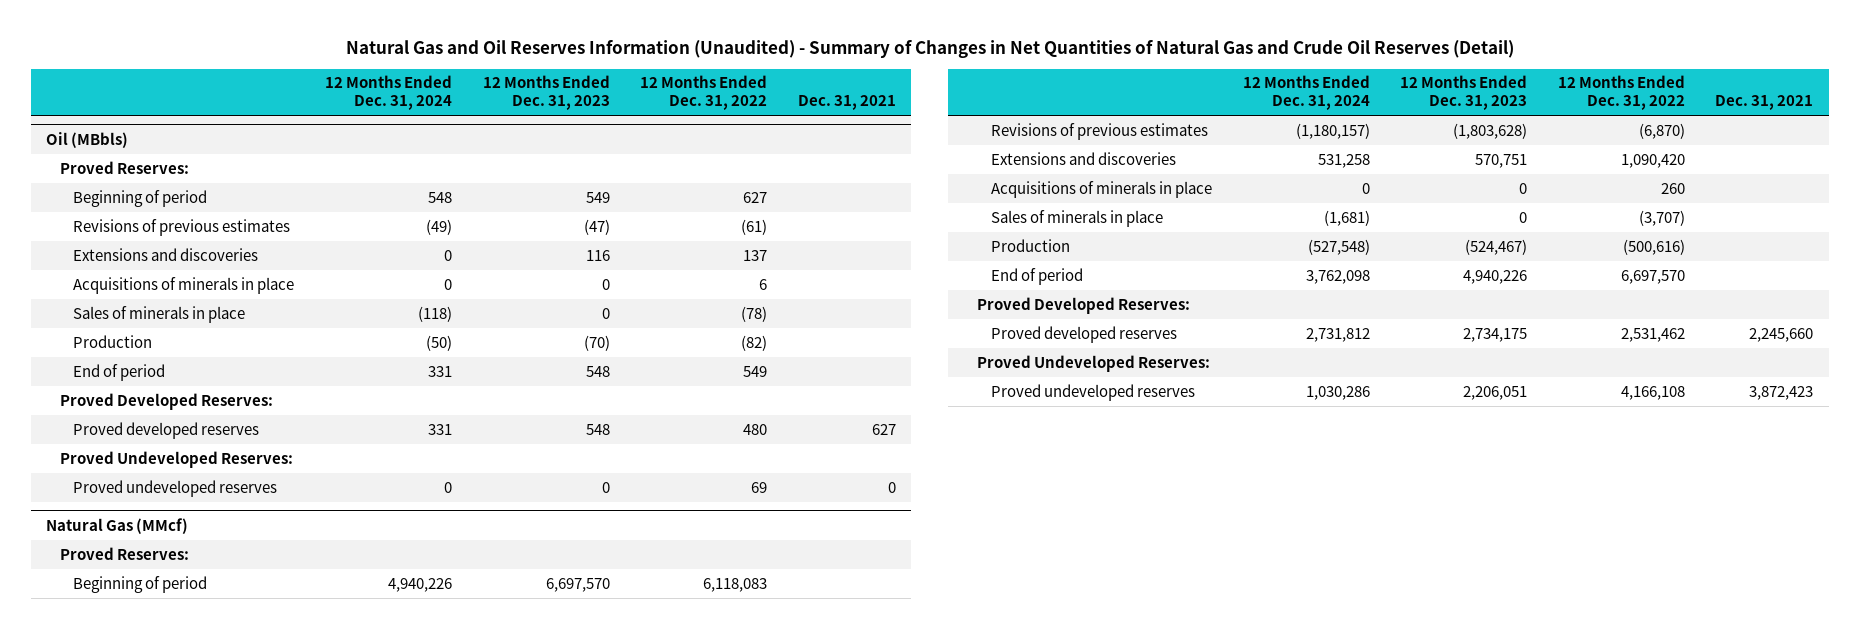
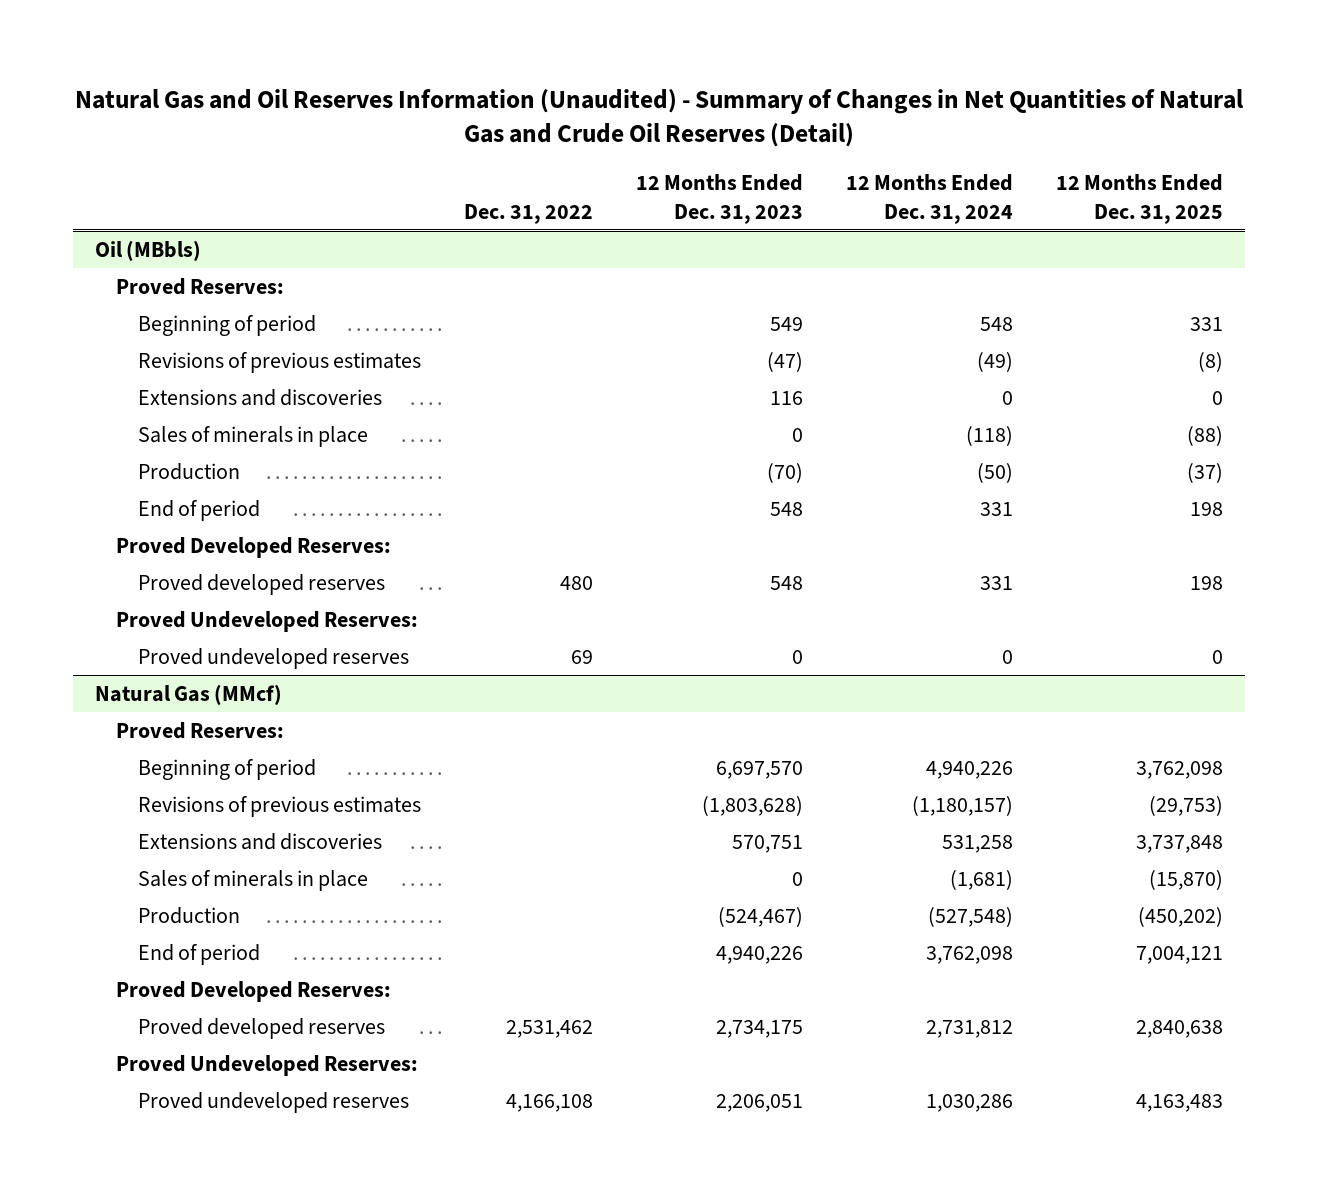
- | 12 Months Ended Dec. 31, 2024 | 12 Months Ended Dec. 31, 2023 | 12 Months Ended Dec. 31, 2022 | Dec. 31, 2021
+ | Dec. 31, 2022 | 12 Months Ended Dec. 31, 2023 | 12 Months Ended Dec. 31, 2024 | 12 Months Ended Dec. 31, 2025
@ Oil (MBbls)
- Acquisitions of minerals in place | 0 | 0 | 6 |
@ Natural Gas (MMcf)
- Acquisitions of minerals in place | 0 | 0 | 260 |

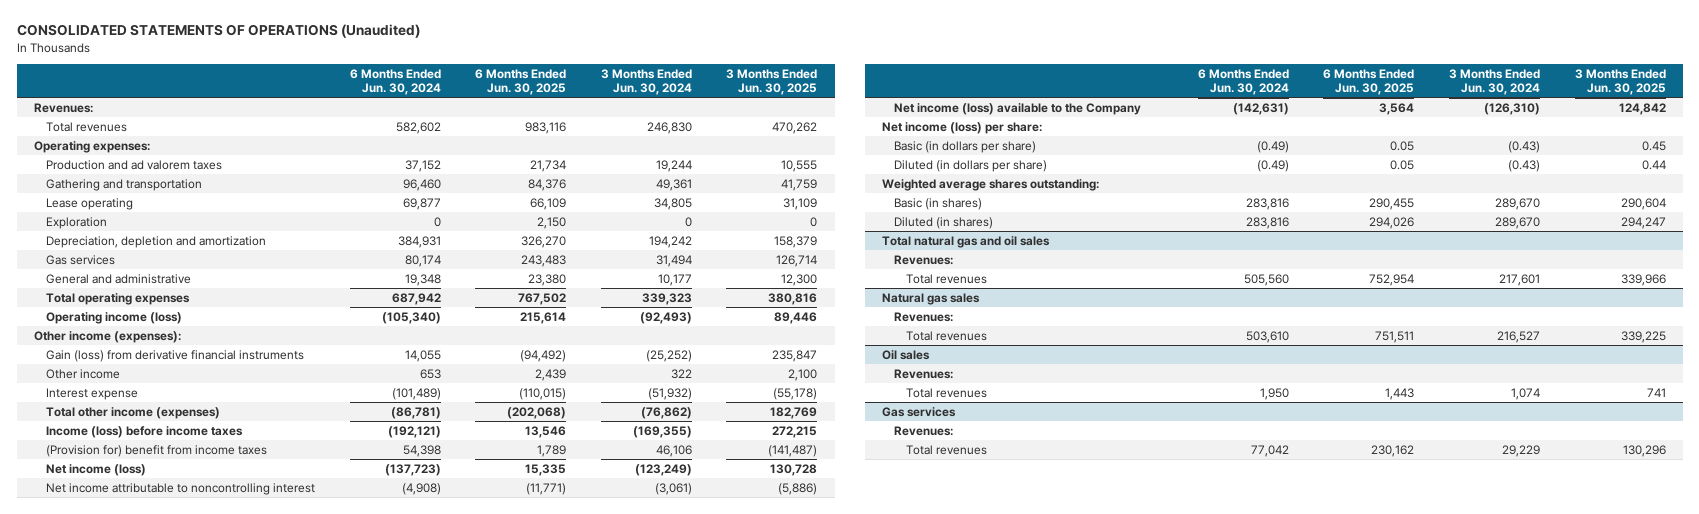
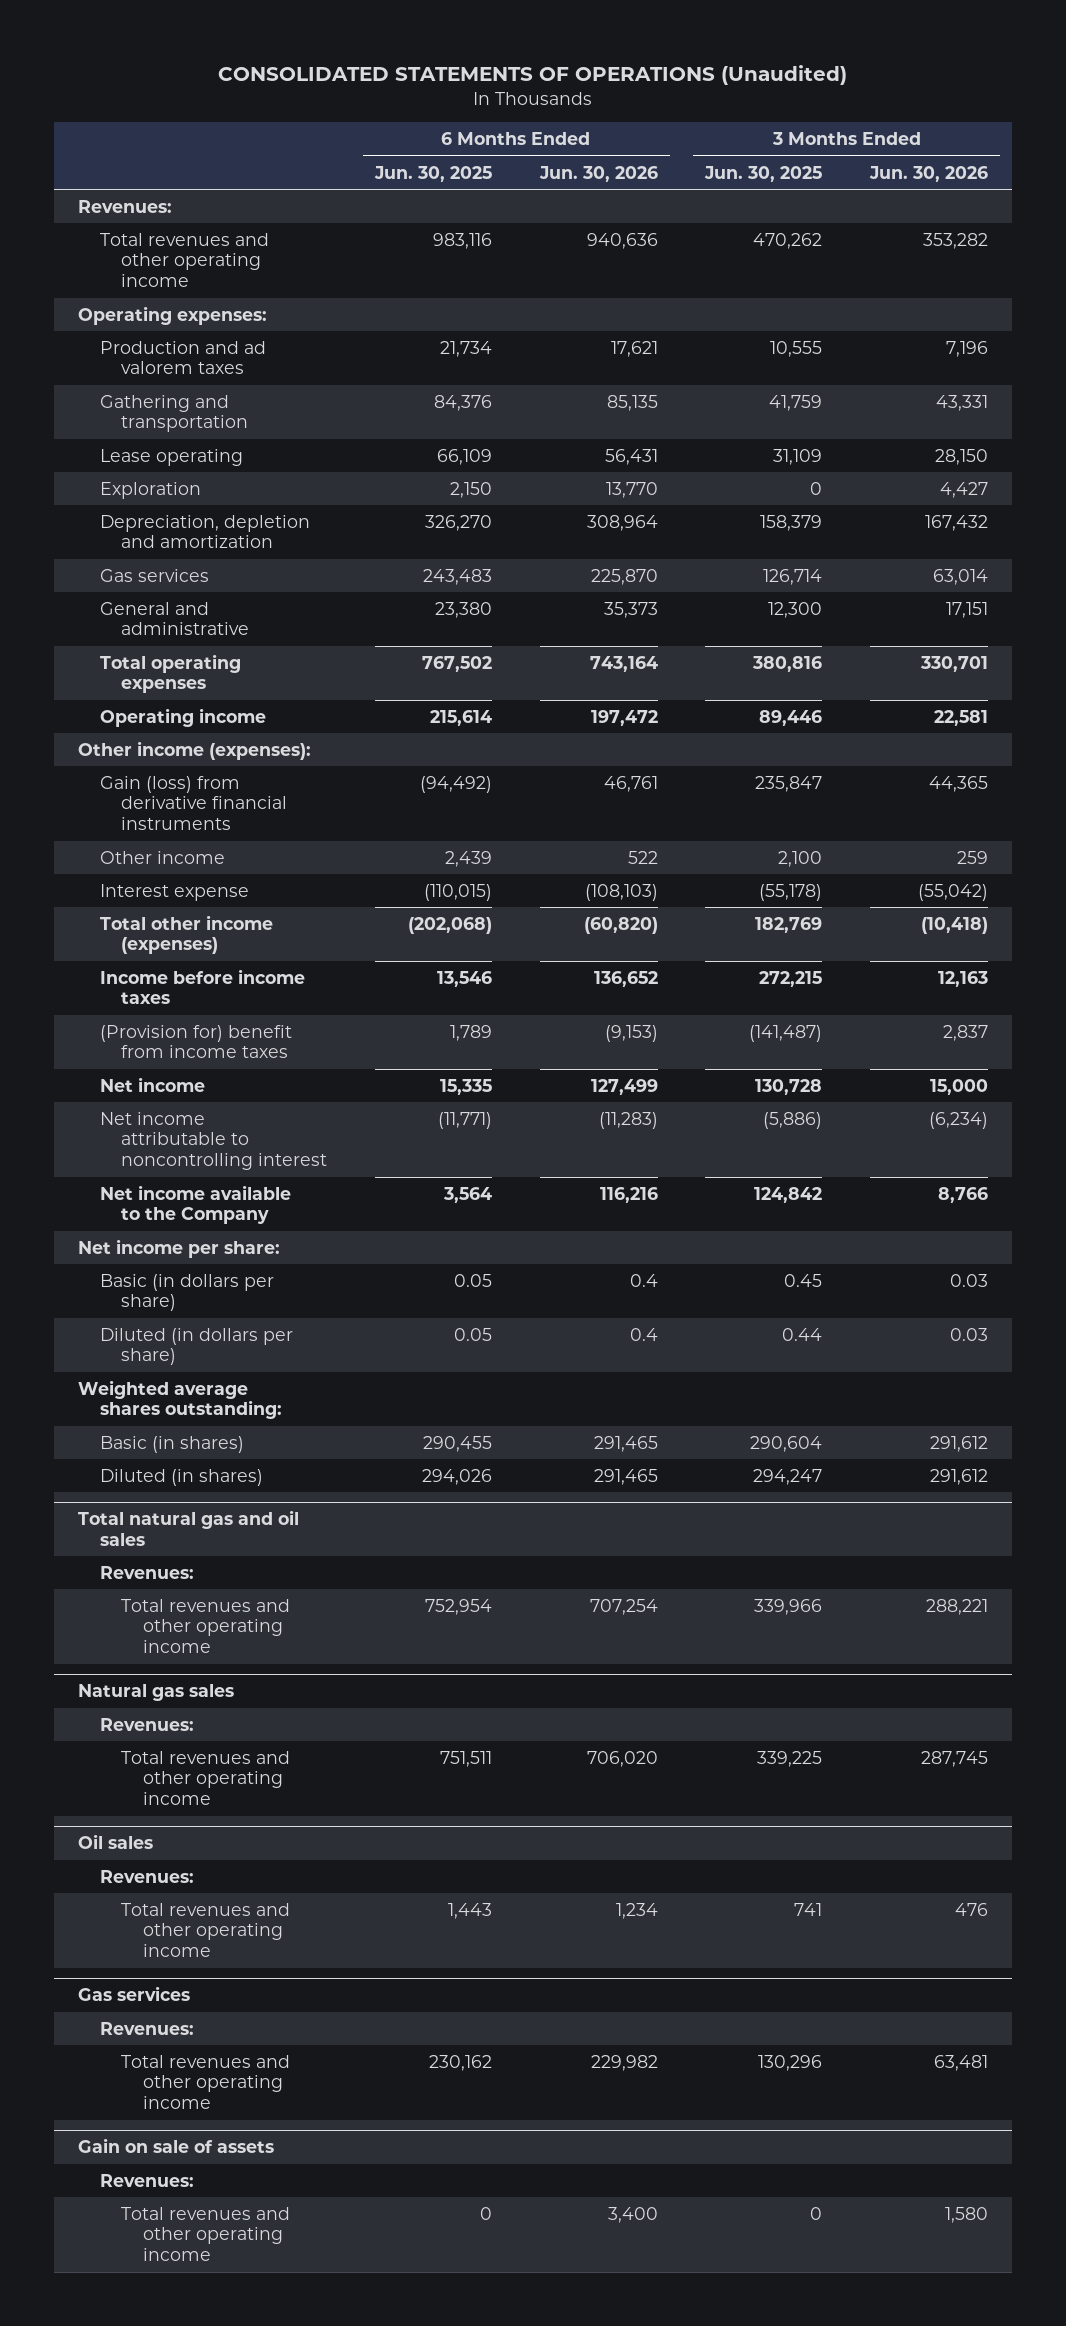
- | 6 Months Ended Jun. 30, 2024 | 6 Months Ended Jun. 30, 2025 | 3 Months Ended Jun. 30, 2024 | 3 Months Ended Jun. 30, 2025
+ | 6 Months Ended Jun. 30, 2025 | 6 Months Ended Jun. 30, 2026 | 3 Months Ended Jun. 30, 2025 | 3 Months Ended Jun. 30, 2026
- Total revenues | 582,602 | 983,116 | 246,830 | 470,262
+ Total revenues and other operating income | 983,116 | 940,636 | 470,262 | 353,282
- Operating income (loss) | (105,340) | 215,614 | (92,493) | 89,446
+ Operating income | 215,614 | 197,472 | 89,446 | 22,581
- Income (loss) before income taxes | (192,121) | 13,546 | (169,355) | 272,215
+ Income before income taxes | 13,546 | 136,652 | 272,215 | 12,163
- Net income (loss) | (137,723) | 15,335 | (123,249) | 130,728
+ Net income | 15,335 | 127,499 | 130,728 | 15,000
- Net income (loss) available to the Company | (142,631) | 3,564 | (126,310) | 124,842
- Net income (loss) per share:
+ Net income available to the Company | 3,564 | 116,216 | 124,842 | 8,766
+ Net income per share:
@ Total natural gas and oil sales
- Total revenues | 505,560 | 752,954 | 217,601 | 339,966
+ Total revenues and other operating income | 752,954 | 707,254 | 339,966 | 288,221
@ Natural gas sales
- Total revenues | 503,610 | 751,511 | 216,527 | 339,225
+ Total revenues and other operating income | 751,511 | 706,020 | 339,225 | 287,745
@ Oil sales
- Total revenues | 1,950 | 1,443 | 1,074 | 741
+ Total revenues and other operating income | 1,443 | 1,234 | 741 | 476
@ Gas services
- Total revenues | 77,042 | 230,162 | 29,229 | 130,296
+ Total revenues and other operating income | 230,162 | 229,982 | 130,296 | 63,481
+ Gain on sale of assets
+ Revenues:
+ Total revenues and other operating income | 0 | 3,400 | 0 | 1,580

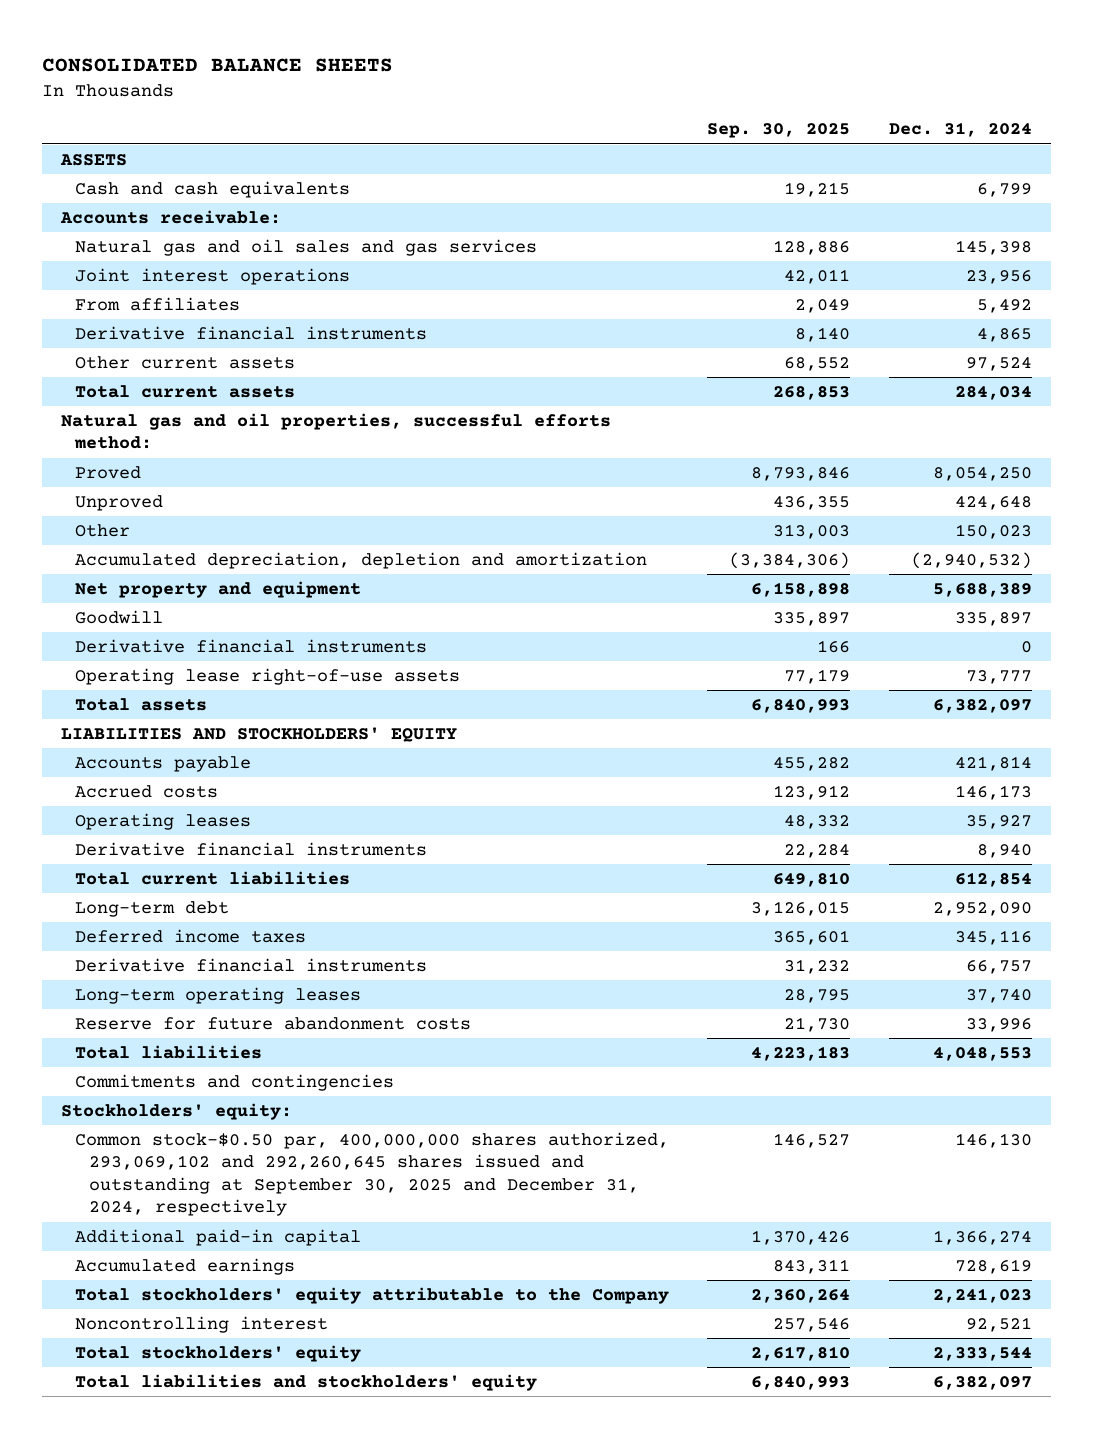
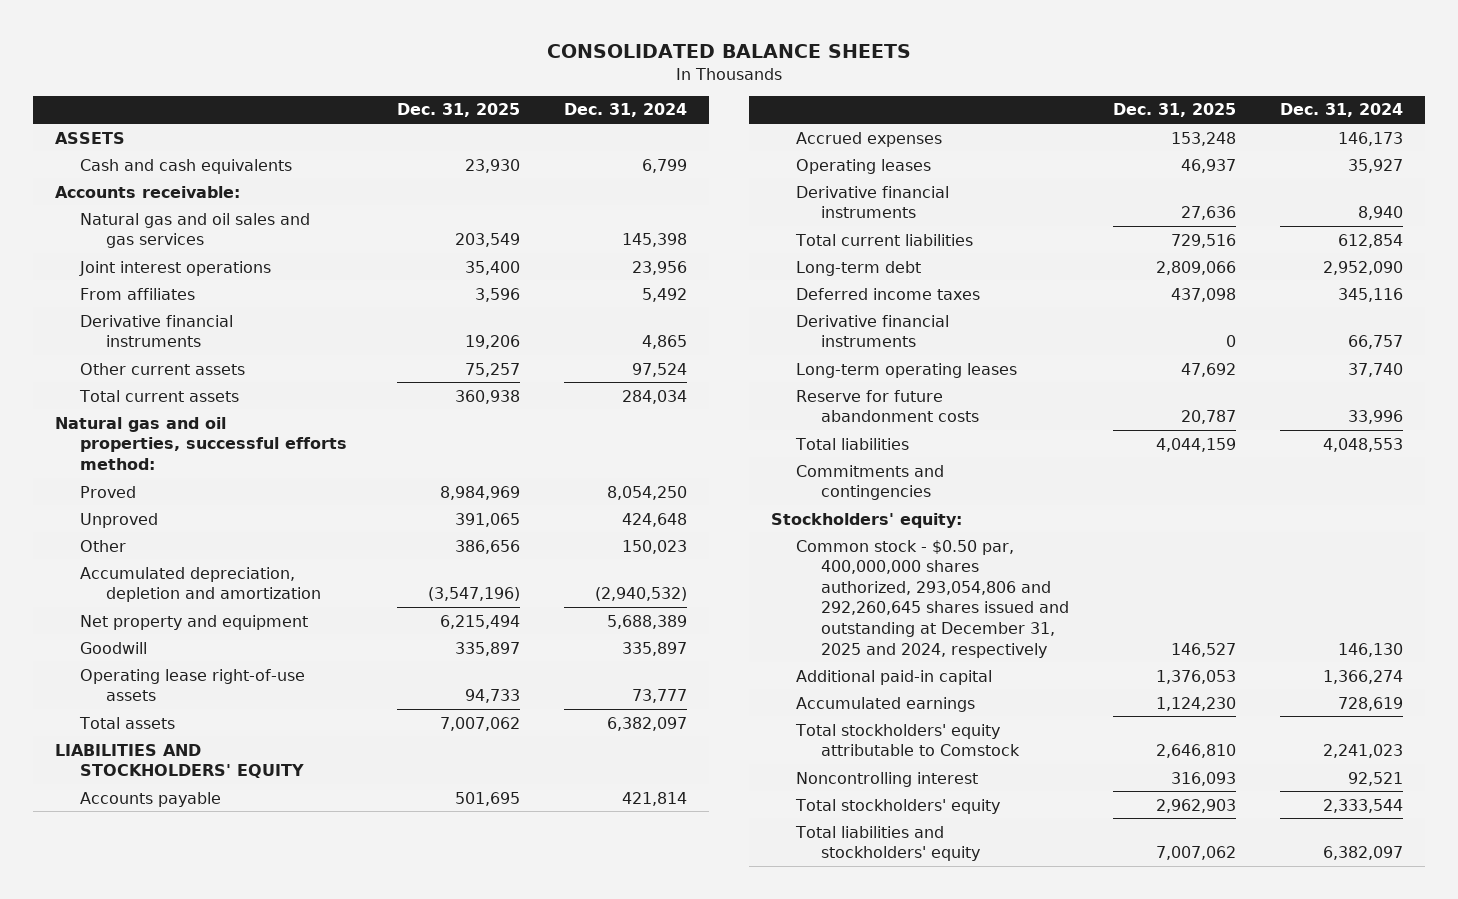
- | Sep. 30, 2025 | Dec. 31, 2024
+ | Dec. 31, 2025 | Dec. 31, 2024
- Derivative financial instruments | 166 | 0
- Accrued costs | 123,912 | 146,173
+ Accrued expenses | 153,248 | 146,173
- Common stock-$0.50 par, 400,000,000 shares authorized, 293,069,102 and 292,260,645 shares issued and outstanding at September 30, 2025 and December 31, 2024, respectively | 146,527 | 146,130
+ Common stock - $0.50 par, 400,000,000 shares authorized, 293,054,806 and 292,260,645 shares issued and outstanding at December 31, 2025 and 2024, respectively | 146,527 | 146,130
- Total stockholders' equity attributable to the Company | 2,360,264 | 2,241,023
+ Total stockholders' equity attributable to Comstock | 2,646,810 | 2,241,023

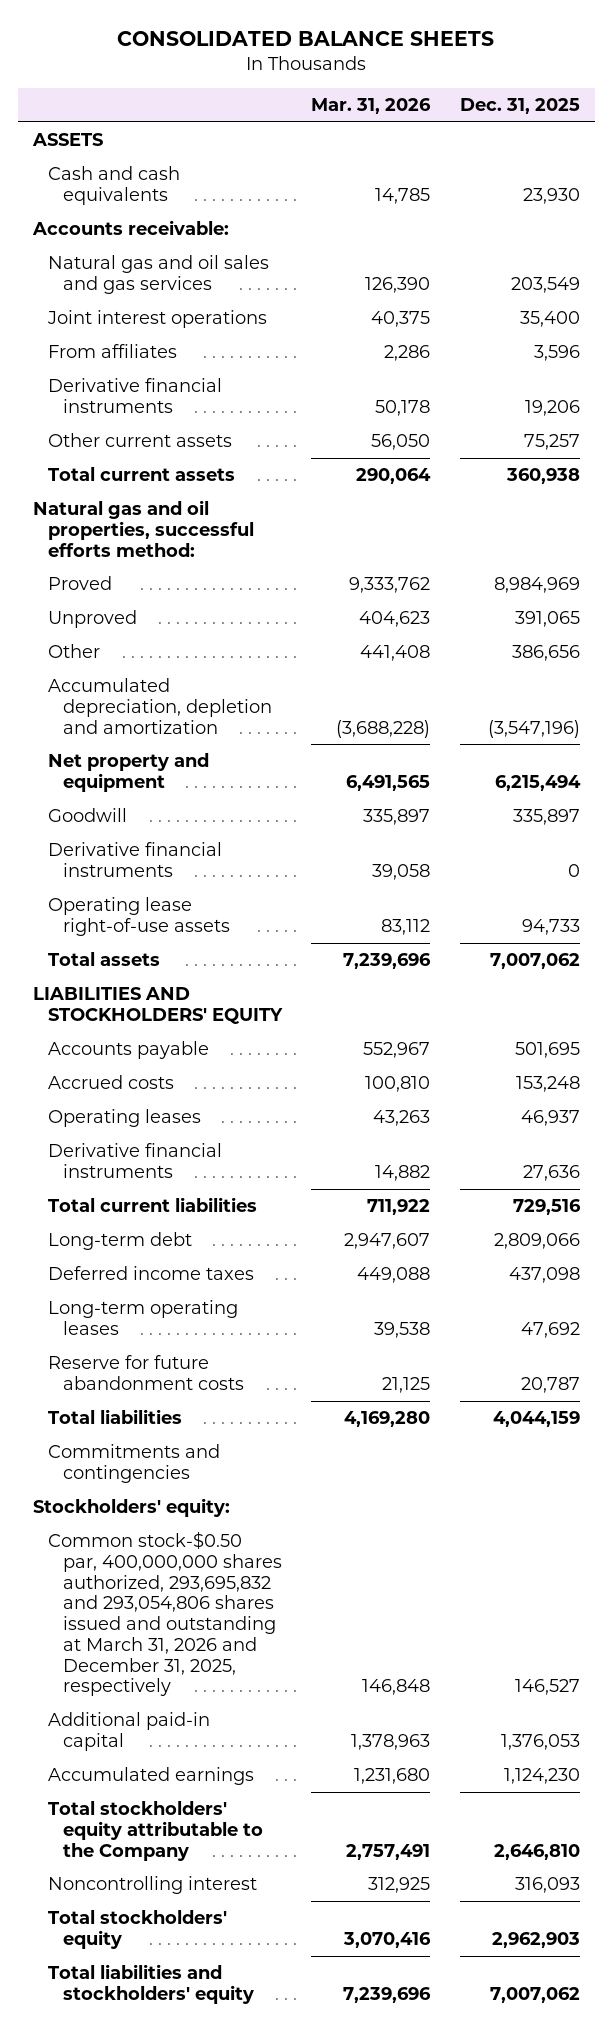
- | Dec. 31, 2025 | Dec. 31, 2024
+ | Mar. 31, 2026 | Dec. 31, 2025
moved up: Derivative financial instruments | 39,058 | 0
- Accrued expenses | 153,248 | 146,173
+ Accrued costs | 100,810 | 153,248
- Common stock - $0.50 par, 400,000,000 shares authorized, 293,054,806 and 292,260,645 shares issued and outstanding at December 31, 2025 and 2024, respectively | 146,527 | 146,130
+ Common stock-$0.50 par, 400,000,000 shares authorized, 293,695,832 and 293,054,806 shares issued and outstanding at March 31, 2026 and December 31, 2025, respectively | 146,848 | 146,527
- Total stockholders' equity attributable to Comstock | 2,646,810 | 2,241,023
+ Total stockholders' equity attributable to the Company | 2,757,491 | 2,646,810

